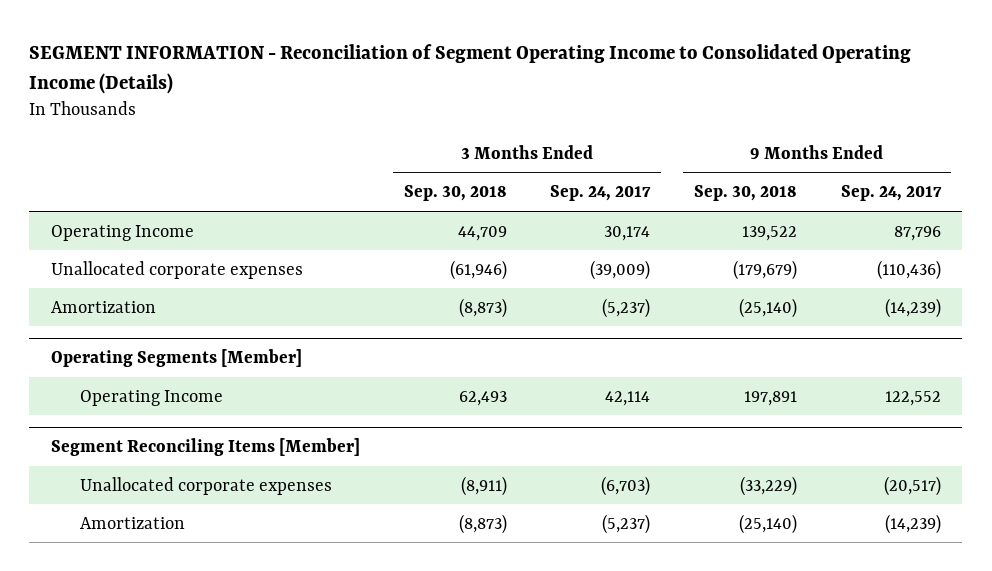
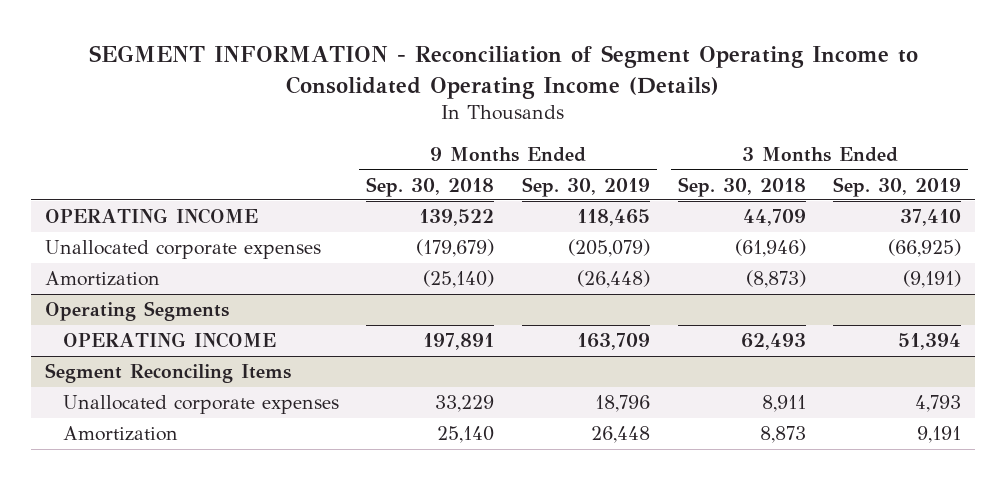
- | 3 Months Ended Sep. 30, 2018 | 3 Months Ended Sep. 24, 2017 | 9 Months Ended Sep. 30, 2018 | 9 Months Ended Sep. 24, 2017
+ | 9 Months Ended Sep. 30, 2018 | 9 Months Ended Sep. 30, 2019 | 3 Months Ended Sep. 30, 2018 | 3 Months Ended Sep. 30, 2019
- Operating Income | 44,709 | 30,174 | 139,522 | 87,796
+ OPERATING INCOME | 139,522 | 118,465 | 44,709 | 37,410
- Operating Segments [Member]
- Operating Income | 62,493 | 42,114 | 197,891 | 122,552
- Segment Reconciling Items [Member]
- Unallocated corporate expenses | (8,911) | (6,703) | (33,229) | (20,517)
- Amortization | (8,873) | (5,237) | (25,140) | (14,239)
+ Operating Segments
+ OPERATING INCOME | 197,891 | 163,709 | 62,493 | 51,394
+ Segment Reconciling Items
+ Unallocated corporate expenses | 33,229 | 18,796 | 8,911 | 4,793
+ Amortization | 25,140 | 26,448 | 8,873 | 9,191

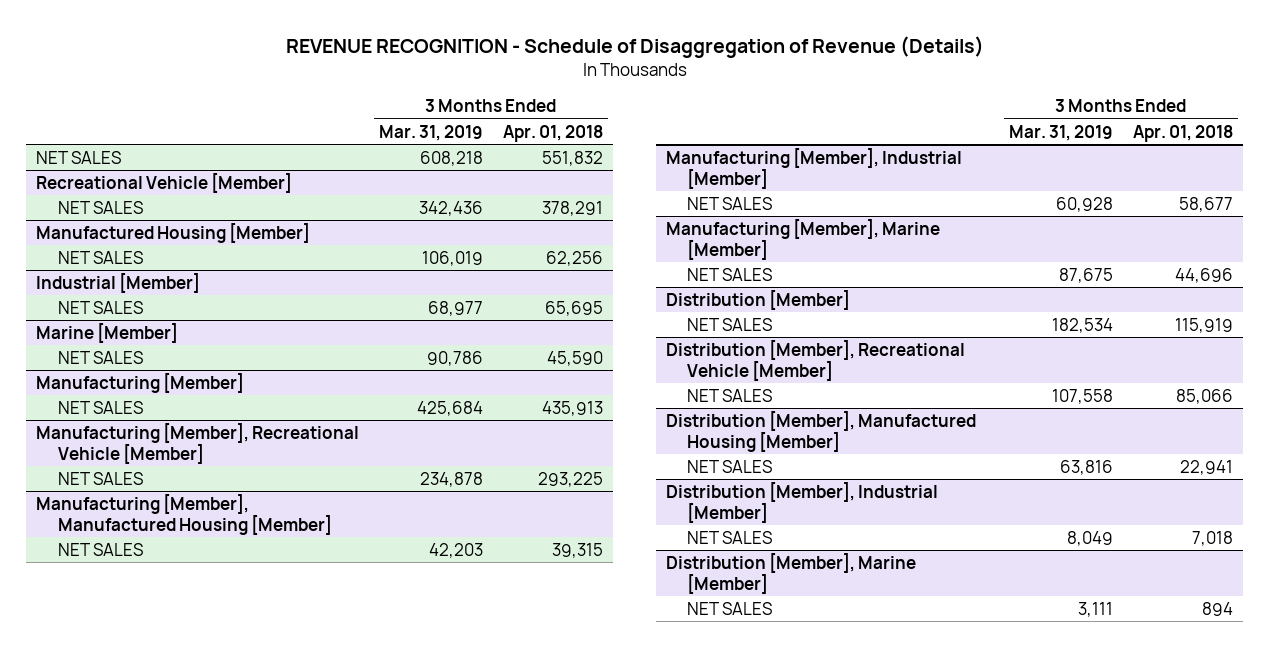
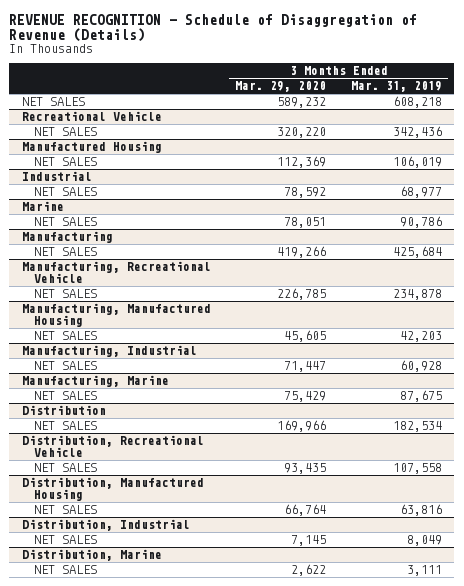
- | 3 Months Ended Mar. 31, 2019 | 3 Months Ended Apr. 01, 2018
+ | 3 Months Ended Mar. 29, 2020 | 3 Months Ended Mar. 31, 2019
- Recreational Vehicle [Member]
+ Recreational Vehicle
- Manufactured Housing [Member]
+ Manufactured Housing
- Industrial [Member]
+ Industrial
- Marine [Member]
+ Marine
- Manufacturing [Member]
+ Manufacturing
- Manufacturing [Member], Recreational Vehicle [Member]
+ Manufacturing, Recreational Vehicle
- Manufacturing [Member], Manufactured Housing [Member]
+ Manufacturing, Manufactured Housing
- Manufacturing [Member], Industrial [Member]
+ Manufacturing, Industrial
- Manufacturing [Member], Marine [Member]
+ Manufacturing, Marine
- Distribution [Member]
+ Distribution
- Distribution [Member], Recreational Vehicle [Member]
+ Distribution, Recreational Vehicle
- Distribution [Member], Manufactured Housing [Member]
+ Distribution, Manufactured Housing
- Distribution [Member], Industrial [Member]
+ Distribution, Industrial
- Distribution [Member], Marine [Member]
+ Distribution, Marine

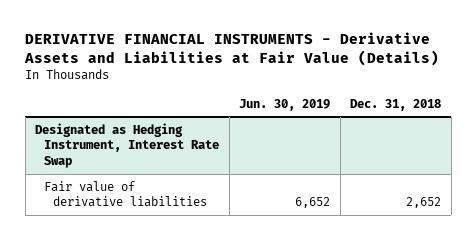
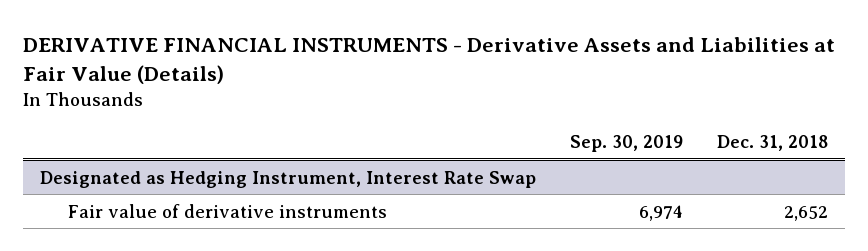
- | Jun. 30, 2019 | Dec. 31, 2018
+ | Sep. 30, 2019 | Dec. 31, 2018
@ Designated as Hedging Instrument, Interest Rate Swap
- Fair value of derivative liabilities | 6,652 | 2,652
+ Fair value of derivative instruments | 6,974 | 2,652

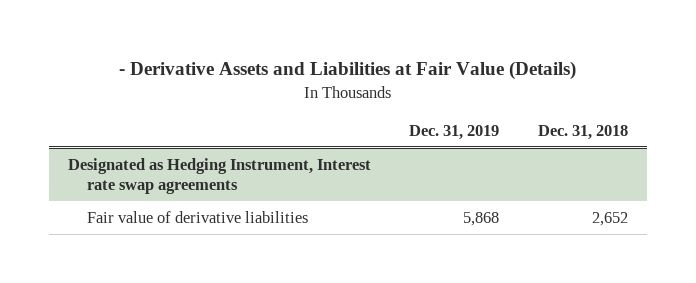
- DERIVATIVE FINANCIAL INSTRUMENTS - Derivative Assets and Liabilities at Fair Value (Details)
+ - Derivative Assets and Liabilities at Fair Value (Details)
- | Sep. 30, 2019 | Dec. 31, 2018
+ | Dec. 31, 2019 | Dec. 31, 2018
- Designated as Hedging Instrument, Interest Rate Swap
- Fair value of derivative instruments | 6,974 | 2,652
+ Designated as Hedging Instrument, Interest rate swap agreements
+ Fair value of derivative liabilities | 5,868 | 2,652

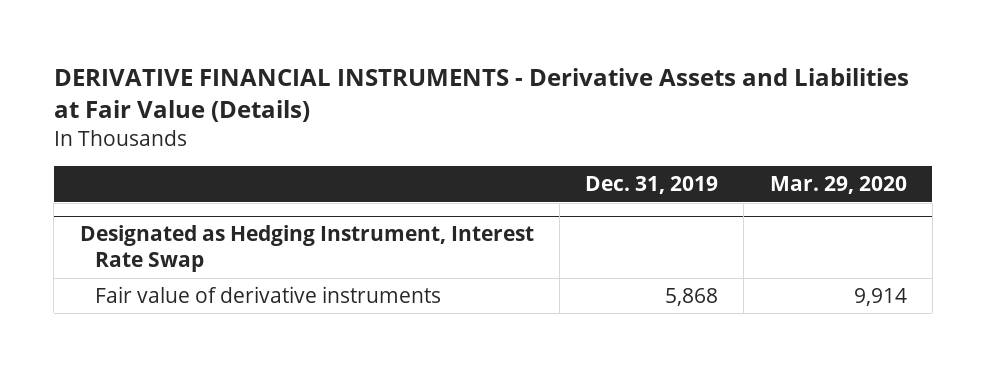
- - Derivative Assets and Liabilities at Fair Value (Details)
+ DERIVATIVE FINANCIAL INSTRUMENTS - Derivative Assets and Liabilities at Fair Value (Details)
- | Dec. 31, 2019 | Dec. 31, 2018
+ | Dec. 31, 2019 | Mar. 29, 2020
- Designated as Hedging Instrument, Interest rate swap agreements
- Fair value of derivative liabilities | 5,868 | 2,652
+ Designated as Hedging Instrument, Interest Rate Swap
+ Fair value of derivative instruments | 5,868 | 9,914

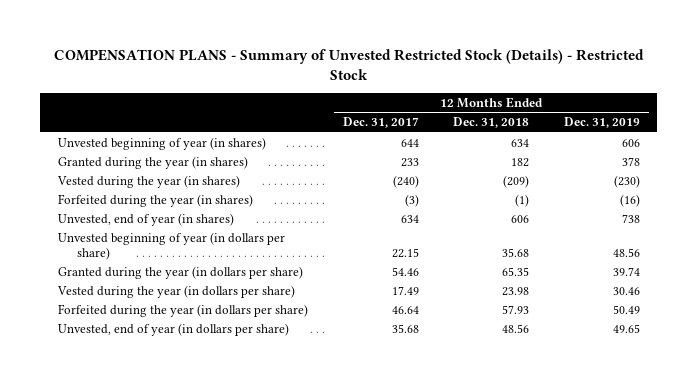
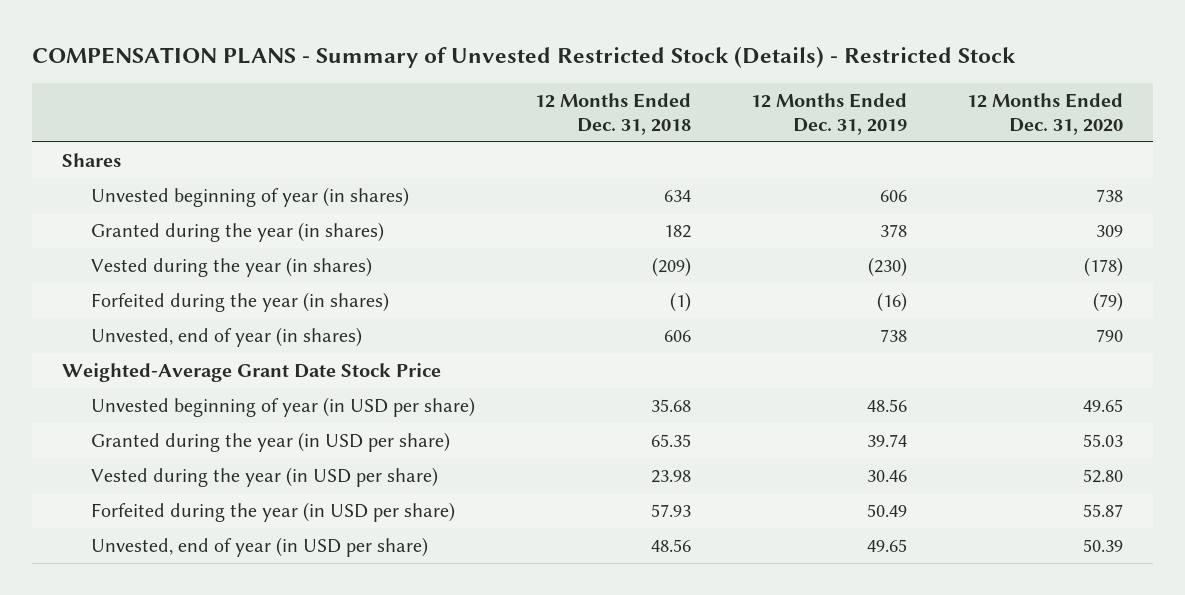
- | 12 Months Ended Dec. 31, 2017 | 12 Months Ended Dec. 31, 2018 | 12 Months Ended Dec. 31, 2019
+ | 12 Months Ended Dec. 31, 2018 | 12 Months Ended Dec. 31, 2019 | 12 Months Ended Dec. 31, 2020
+ Shares
- Unvested beginning of year (in dollars per share) | 22.15 | 35.68 | 48.56
- Granted during the year (in dollars per share) | 54.46 | 65.35 | 39.74
- Vested during the year (in dollars per share) | 17.49 | 23.98 | 30.46
- Forfeited during the year (in dollars per share) | 46.64 | 57.93 | 50.49
- Unvested, end of year (in dollars per share) | 35.68 | 48.56 | 49.65
+ Weighted-Average Grant Date Stock Price
+ Unvested beginning of year (in USD per share) | 35.68 | 48.56 | 49.65
+ Granted during the year (in USD per share) | 65.35 | 39.74 | 55.03
+ Vested during the year (in USD per share) | 23.98 | 30.46 | 52.80
+ Forfeited during the year (in USD per share) | 57.93 | 50.49 | 55.87
+ Unvested, end of year (in USD per share) | 48.56 | 49.65 | 50.39

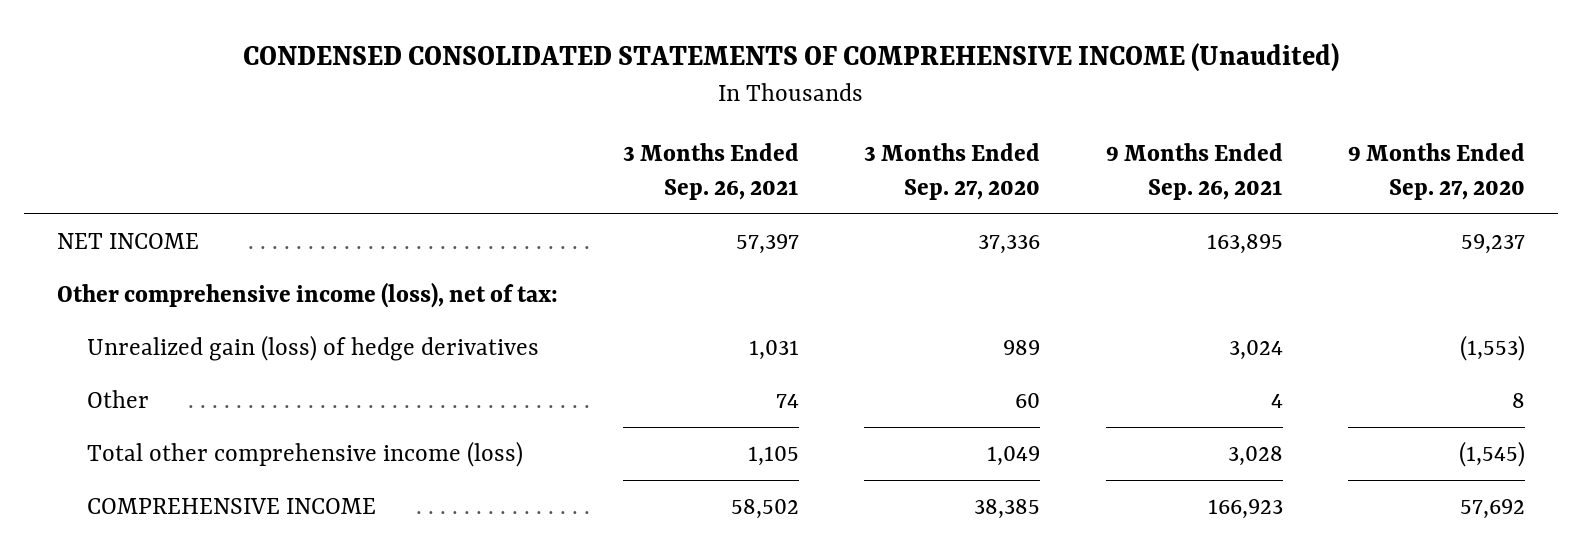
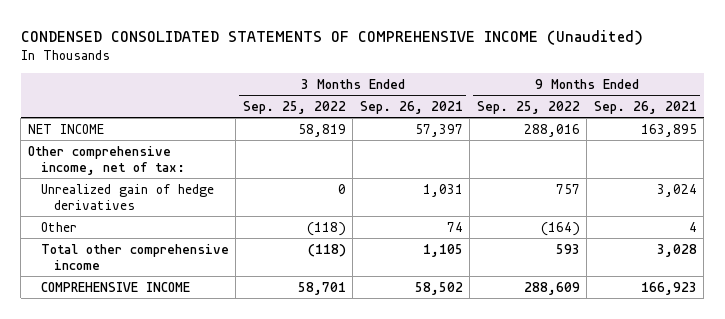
- | 3 Months Ended Sep. 26, 2021 | 3 Months Ended Sep. 27, 2020 | 9 Months Ended Sep. 26, 2021 | 9 Months Ended Sep. 27, 2020
+ | 3 Months Ended Sep. 25, 2022 | 3 Months Ended Sep. 26, 2021 | 9 Months Ended Sep. 25, 2022 | 9 Months Ended Sep. 26, 2021
- Other comprehensive income (loss), net of tax:
- Unrealized gain (loss) of hedge derivatives | 1,031 | 989 | 3,024 | (1,553)
+ Other comprehensive income, net of tax:
+ Unrealized gain of hedge derivatives | 0 | 1,031 | 757 | 3,024
- Total other comprehensive income (loss) | 1,105 | 1,049 | 3,028 | (1,545)
+ Total other comprehensive income | (118) | 1,105 | 593 | 3,028

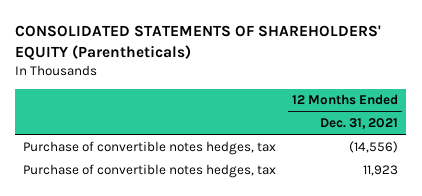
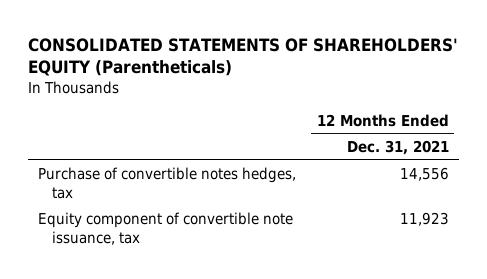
- Purchase of convertible notes hedges, tax | (14,556)
- Purchase of convertible notes hedges, tax | 11,923
+ Purchase of convertible notes hedges, tax | 14,556
+ Equity component of convertible note issuance, tax | 11,923

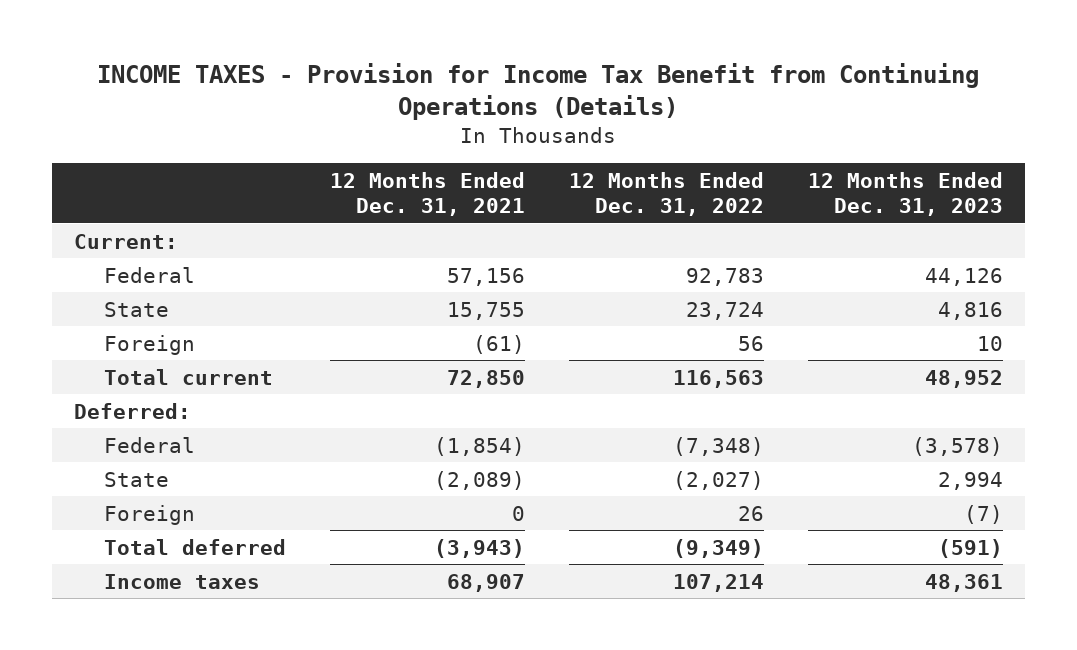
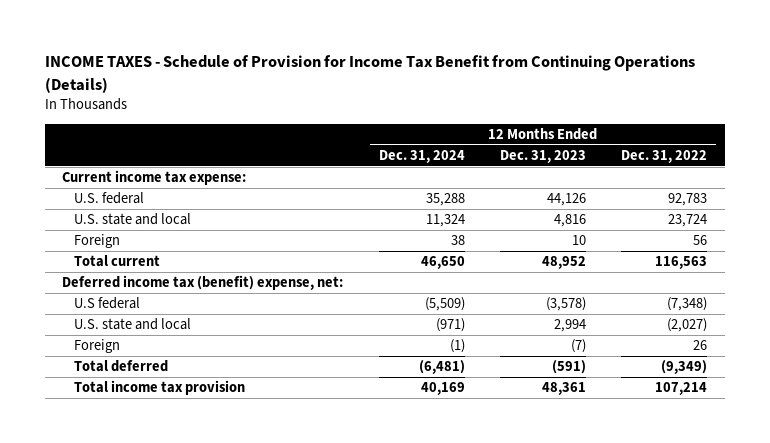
- INCOME TAXES - Provision for Income Tax Benefit from Continuing Operations (Details)
+ INCOME TAXES - Schedule of Provision for Income Tax Benefit from Continuing Operations (Details)
- | 12 Months Ended Dec. 31, 2021 | 12 Months Ended Dec. 31, 2022 | 12 Months Ended Dec. 31, 2023
+ | 12 Months Ended Dec. 31, 2024 | 12 Months Ended Dec. 31, 2023 | 12 Months Ended Dec. 31, 2022
- Current:
- Federal | 57,156 | 92,783 | 44,126
- State | 15,755 | 23,724 | 4,816
+ Current income tax expense:
+ U.S. federal | 35,288 | 44,126 | 92,783
+ U.S. state and local | 11,324 | 4,816 | 23,724
- Deferred:
- Federal | (1,854) | (7,348) | (3,578)
- State | (2,089) | (2,027) | 2,994
+ Deferred income tax (benefit) expense, net:
+ U.S federal | (5,509) | (3,578) | (7,348)
+ U.S. state and local | (971) | 2,994 | (2,027)
- Income taxes | 68,907 | 107,214 | 48,361
+ Total income tax provision | 40,169 | 48,361 | 107,214

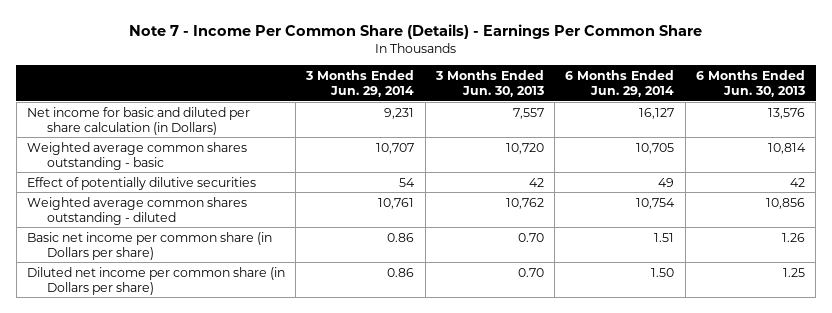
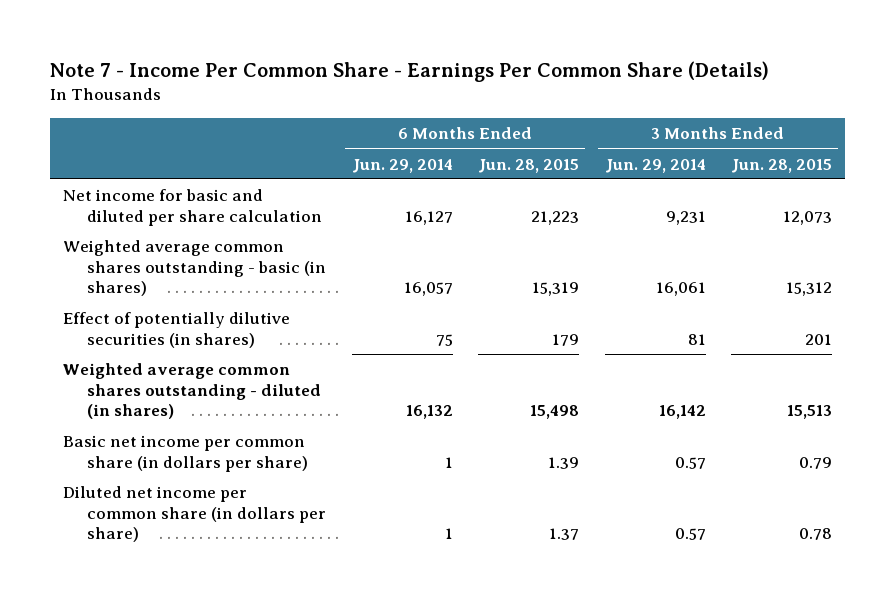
- Note 7 - Income Per Common Share (Details) - Earnings Per Common Share
+ Note 7 - Income Per Common Share - Earnings Per Common Share (Details)
- | 3 Months Ended Jun. 29, 2014 | 3 Months Ended Jun. 30, 2013 | 6 Months Ended Jun. 29, 2014 | 6 Months Ended Jun. 30, 2013
+ | 6 Months Ended Jun. 29, 2014 | 6 Months Ended Jun. 28, 2015 | 3 Months Ended Jun. 29, 2014 | 3 Months Ended Jun. 28, 2015
- Net income for basic and diluted per share calculation (in Dollars) | 9,231 | 7,557 | 16,127 | 13,576
- Weighted average common shares outstanding - basic | 10,707 | 10,720 | 10,705 | 10,814
- Effect of potentially dilutive securities | 54 | 42 | 49 | 42
- Weighted average common shares outstanding - diluted | 10,761 | 10,762 | 10,754 | 10,856
- Basic net income per common share (in Dollars per share) | 0.86 | 0.70 | 1.51 | 1.26
- Diluted net income per common share (in Dollars per share) | 0.86 | 0.70 | 1.50 | 1.25
+ Net income for basic and diluted per share calculation | 16,127 | 21,223 | 9,231 | 12,073
+ Weighted average common shares outstanding - basic (in shares) | 16,057 | 15,319 | 16,061 | 15,312
+ Effect of potentially dilutive securities (in shares) | 75 | 179 | 81 | 201
+ Weighted average common shares outstanding - diluted (in shares) | 16,132 | 15,498 | 16,142 | 15,513
+ Basic net income per common share (in dollars per share) | 1 | 1.39 | 0.57 | 0.79
+ Diluted net income per common share (in dollars per share) | 1 | 1.37 | 0.57 | 0.78

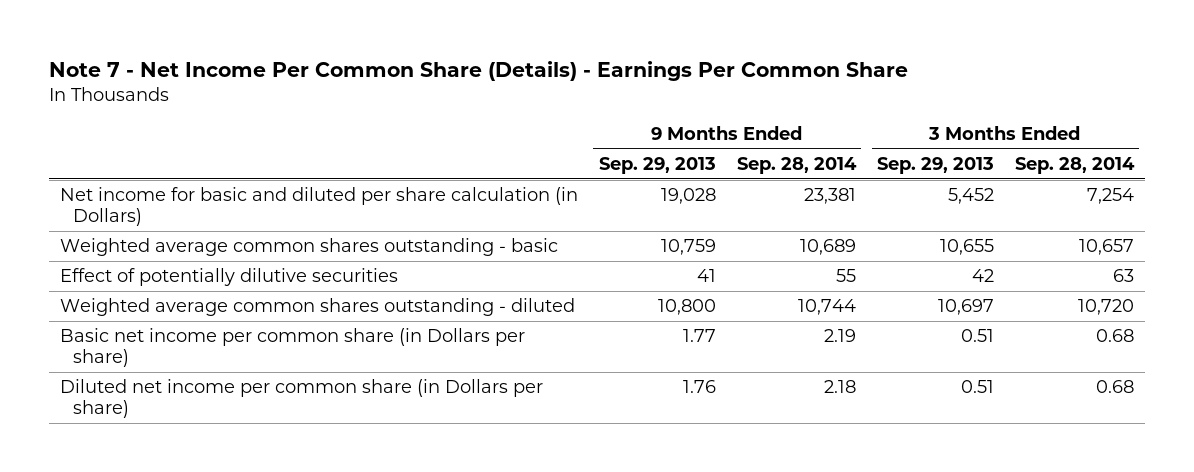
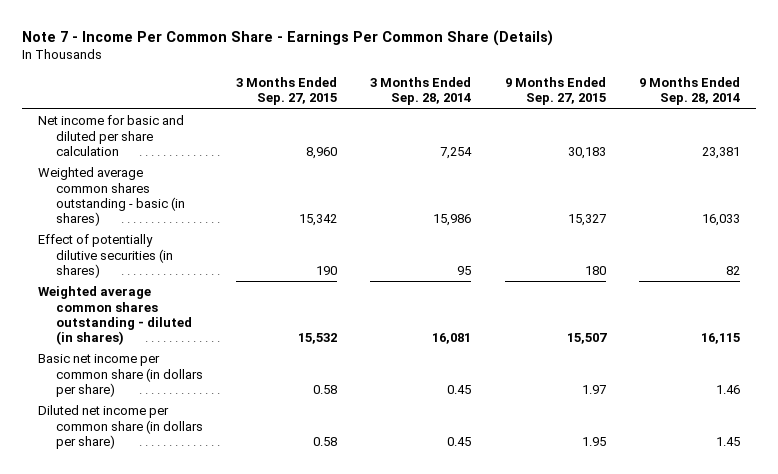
- Note 7 - Net Income Per Common Share (Details) - Earnings Per Common Share
+ Note 7 - Income Per Common Share - Earnings Per Common Share (Details)
- | 9 Months Ended Sep. 29, 2013 | 9 Months Ended Sep. 28, 2014 | 3 Months Ended Sep. 29, 2013 | 3 Months Ended Sep. 28, 2014
+ | 3 Months Ended Sep. 27, 2015 | 3 Months Ended Sep. 28, 2014 | 9 Months Ended Sep. 27, 2015 | 9 Months Ended Sep. 28, 2014
- Net income for basic and diluted per share calculation (in Dollars) | 19,028 | 23,381 | 5,452 | 7,254
- Weighted average common shares outstanding - basic | 10,759 | 10,689 | 10,655 | 10,657
- Effect of potentially dilutive securities | 41 | 55 | 42 | 63
- Weighted average common shares outstanding - diluted | 10,800 | 10,744 | 10,697 | 10,720
- Basic net income per common share (in Dollars per share) | 1.77 | 2.19 | 0.51 | 0.68
- Diluted net income per common share (in Dollars per share) | 1.76 | 2.18 | 0.51 | 0.68
+ Net income for basic and diluted per share calculation | 8,960 | 7,254 | 30,183 | 23,381
+ Weighted average common shares outstanding - basic (in shares) | 15,342 | 15,986 | 15,327 | 16,033
+ Effect of potentially dilutive securities (in shares) | 190 | 95 | 180 | 82
+ Weighted average common shares outstanding - diluted (in shares) | 15,532 | 16,081 | 15,507 | 16,115
+ Basic net income per common share (in dollars per share) | 0.58 | 0.45 | 1.97 | 1.46
+ Diluted net income per common share (in dollars per share) | 0.58 | 0.45 | 1.95 | 1.45

